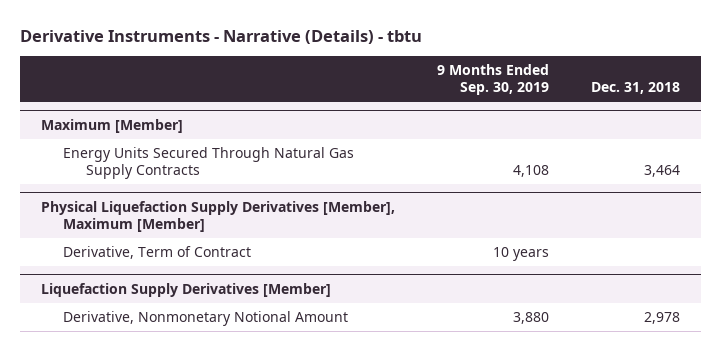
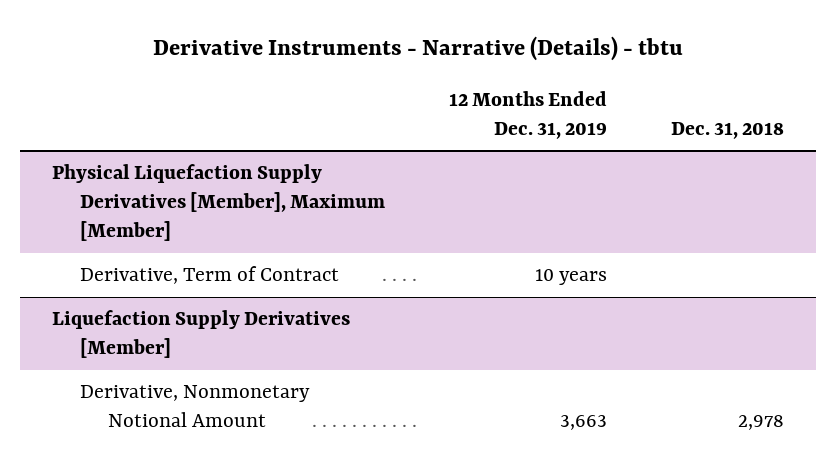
- | 9 Months Ended Sep. 30, 2019 | Dec. 31, 2018
+ | 12 Months Ended Dec. 31, 2019 | Dec. 31, 2018
- Maximum [Member]
- Energy Units Secured Through Natural Gas Supply Contracts | 4,108 | 3,464

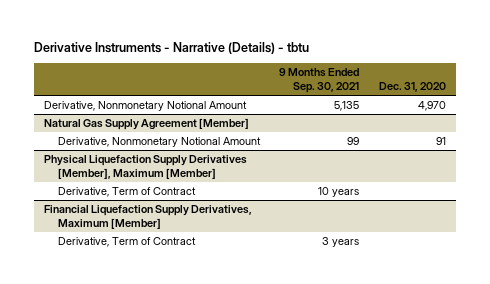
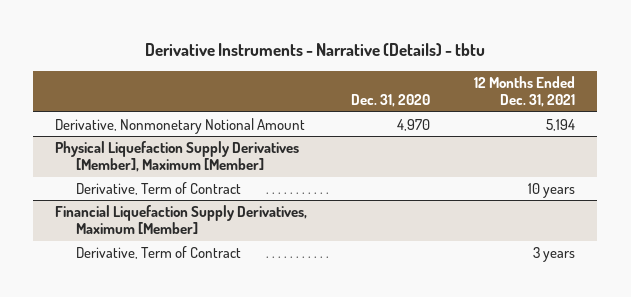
- | 9 Months Ended Sep. 30, 2021 | Dec. 31, 2020
+ | Dec. 31, 2020 | 12 Months Ended Dec. 31, 2021
- Natural Gas Supply Agreement [Member]
- Derivative, Nonmonetary Notional Amount | 99 | 91

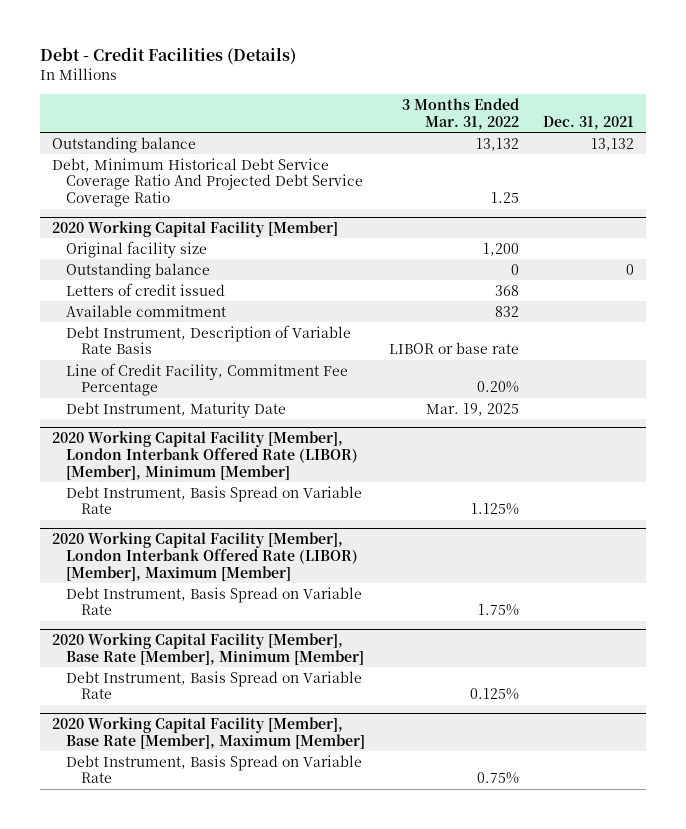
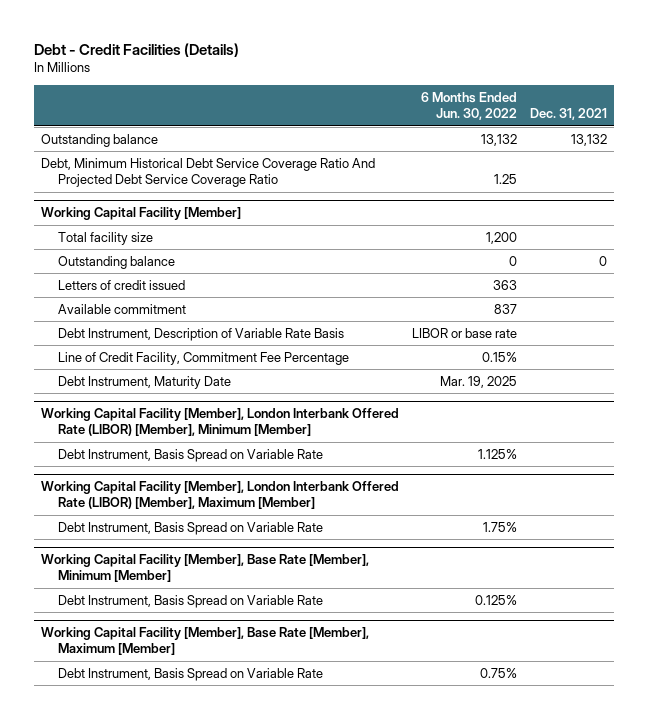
- | 3 Months Ended Mar. 31, 2022 | Dec. 31, 2021
+ | 6 Months Ended Jun. 30, 2022 | Dec. 31, 2021
- 2020 Working Capital Facility [Member]
- Original facility size | 1,200 |
+ Working Capital Facility [Member]
+ Total facility size | 1,200 |
- 2020 Working Capital Facility [Member], London Interbank Offered Rate (LIBOR) [Member], Minimum [Member]
+ Working Capital Facility [Member], London Interbank Offered Rate (LIBOR) [Member], Minimum [Member]
- 2020 Working Capital Facility [Member], London Interbank Offered Rate (LIBOR) [Member], Maximum [Member]
+ Working Capital Facility [Member], London Interbank Offered Rate (LIBOR) [Member], Maximum [Member]
- 2020 Working Capital Facility [Member], Base Rate [Member], Minimum [Member]
+ Working Capital Facility [Member], Base Rate [Member], Minimum [Member]
- 2020 Working Capital Facility [Member], Base Rate [Member], Maximum [Member]
+ Working Capital Facility [Member], Base Rate [Member], Maximum [Member]

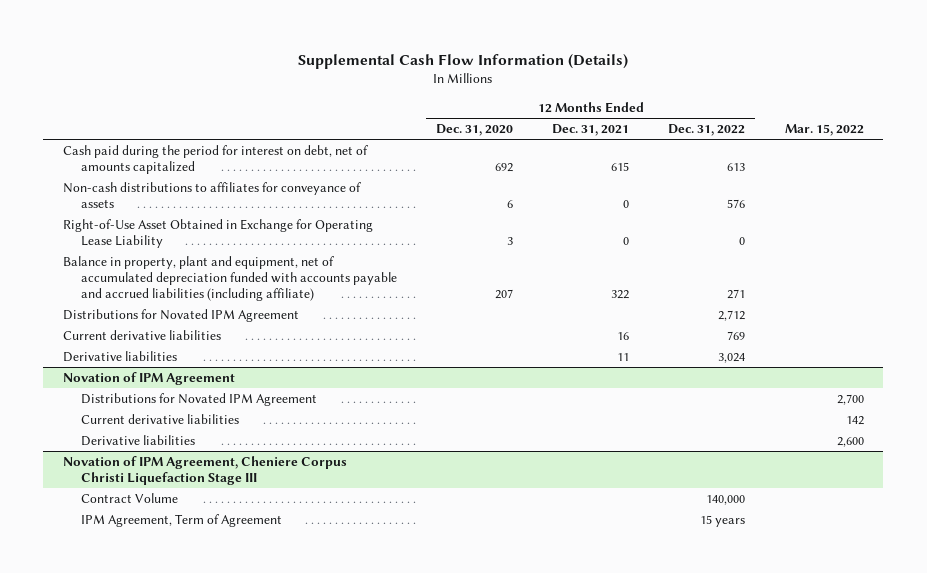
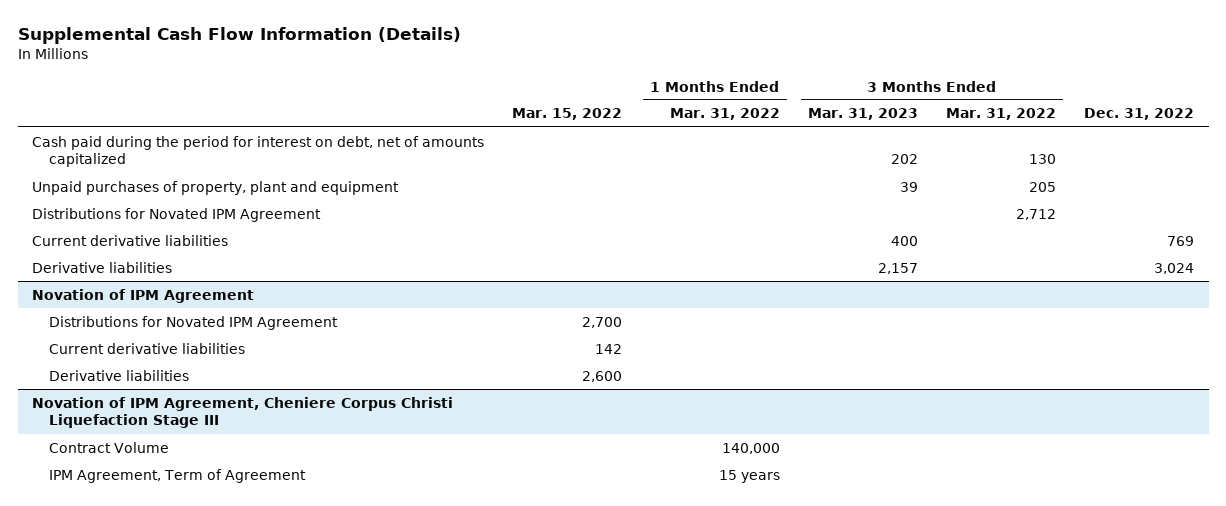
- | 12 Months Ended Dec. 31, 2020 | 12 Months Ended Dec. 31, 2021 | 12 Months Ended Dec. 31, 2022 | Mar. 15, 2022
+ | Mar. 15, 2022 | 1 Months Ended Mar. 31, 2022 | 3 Months Ended Mar. 31, 2023 | 3 Months Ended Mar. 31, 2022 | Dec. 31, 2022
- Non-cash distributions to affiliates for conveyance of assets | 6 | 0 | 576 |
- Right-of-Use Asset Obtained in Exchange for Operating Lease Liability | 3 | 0 | 0 |
- Balance in property, plant and equipment, net of accumulated depreciation funded with accounts payable and accrued liabilities (including affiliate) | 207 | 322 | 271 |
+ Unpaid purchases of property, plant and equipment | | | 39 | 205 |

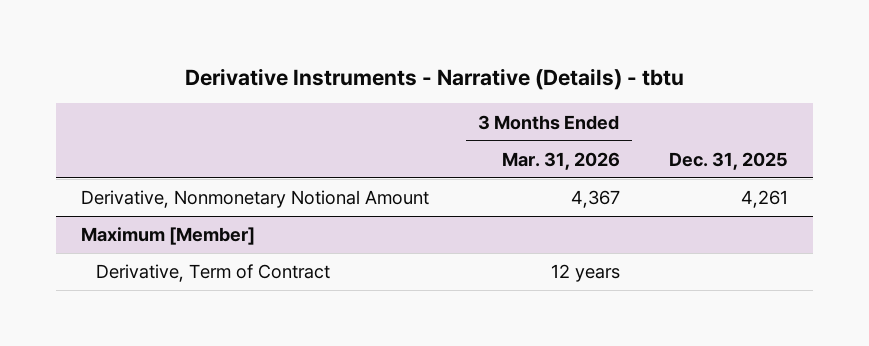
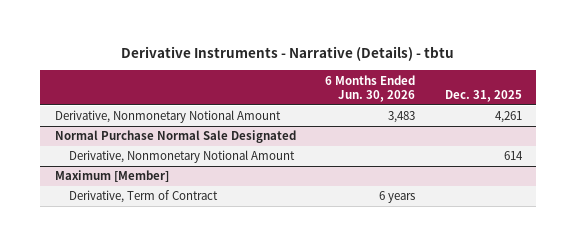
- | 3 Months Ended Mar. 31, 2026 | Dec. 31, 2025
+ | 6 Months Ended Jun. 30, 2026 | Dec. 31, 2025
+ Normal Purchase Normal Sale Designated
+ Derivative, Nonmonetary Notional Amount | | 614

